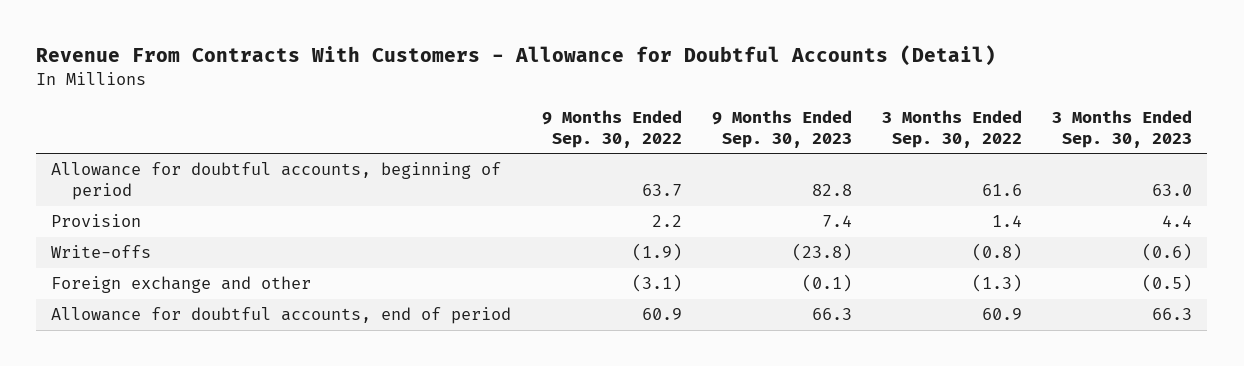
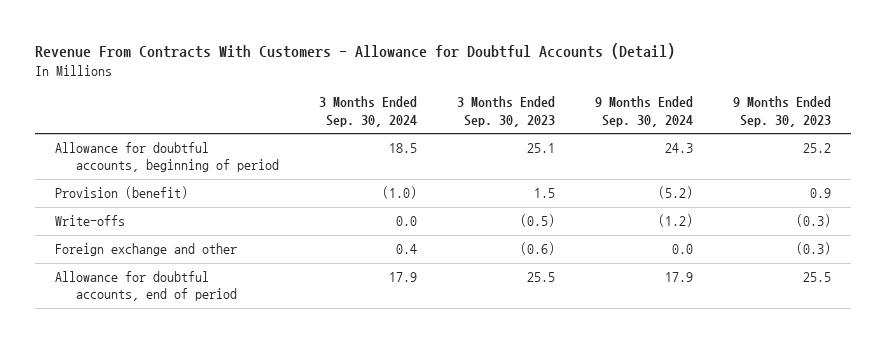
- | 9 Months Ended Sep. 30, 2022 | 9 Months Ended Sep. 30, 2023 | 3 Months Ended Sep. 30, 2022 | 3 Months Ended Sep. 30, 2023
+ | 3 Months Ended Sep. 30, 2024 | 3 Months Ended Sep. 30, 2023 | 9 Months Ended Sep. 30, 2024 | 9 Months Ended Sep. 30, 2023
- Allowance for doubtful accounts, beginning of period | 63.7 | 82.8 | 61.6 | 63.0
- Provision | 2.2 | 7.4 | 1.4 | 4.4
- Write-offs | (1.9) | (23.8) | (0.8) | (0.6)
- Foreign exchange and other | (3.1) | (0.1) | (1.3) | (0.5)
- Allowance for doubtful accounts, end of period | 60.9 | 66.3 | 60.9 | 66.3
+ Allowance for doubtful accounts, beginning of period | 18.5 | 25.1 | 24.3 | 25.2
+ Provision (benefit) | (1.0) | 1.5 | (5.2) | 0.9
+ Write-offs | 0.0 | (0.5) | (1.2) | (0.3)
+ Foreign exchange and other | 0.4 | (0.6) | 0.0 | (0.3)
+ Allowance for doubtful accounts, end of period | 17.9 | 25.5 | 17.9 | 25.5

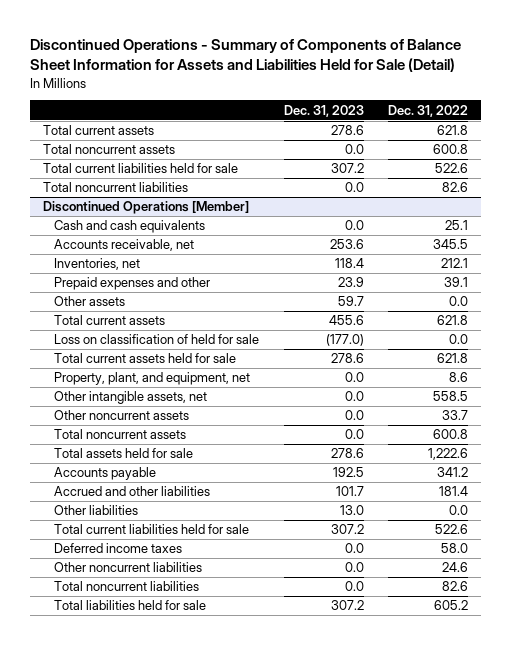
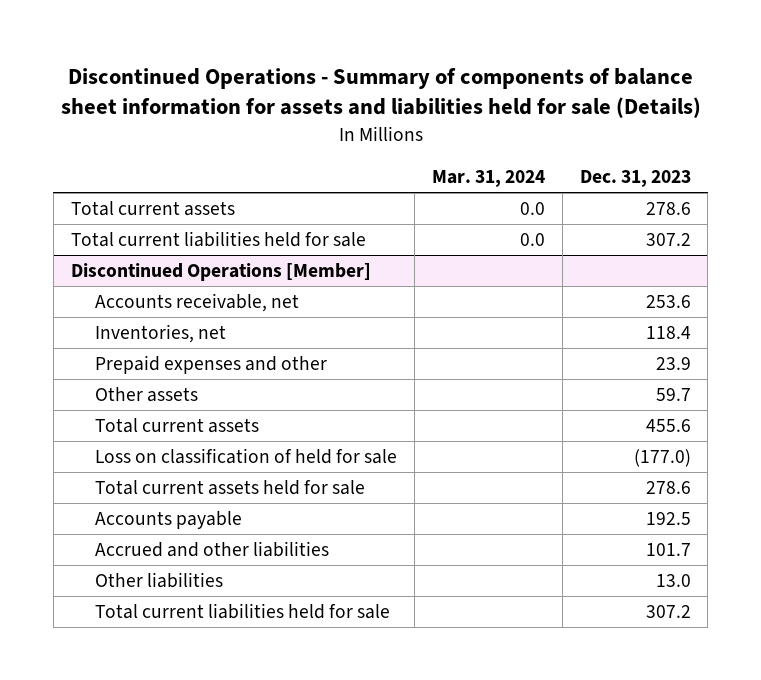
- Discontinued Operations - Summary of Components of Balance Sheet Information for Assets and Liabilities Held for Sale (Detail)
+ Discontinued Operations - Summary of components of balance sheet information for assets and liabilities held for sale (Details)
- | Dec. 31, 2023 | Dec. 31, 2022
+ | Mar. 31, 2024 | Dec. 31, 2023
- Total noncurrent assets | 0.0 | 600.8
- Total noncurrent liabilities | 0.0 | 82.6
@ Discontinued Operations [Member]
- Cash and cash equivalents | 0.0 | 25.1
- Property, plant, and equipment, net | 0.0 | 8.6
- Other intangible assets, net | 0.0 | 558.5
- Other noncurrent assets | 0.0 | 33.7
- Total noncurrent assets | 0.0 | 600.8
- Total assets held for sale | 278.6 | 1,222.6
- Deferred income taxes | 0.0 | 58.0
- Other noncurrent liabilities | 0.0 | 24.6
- Total noncurrent liabilities | 0.0 | 82.6
- Total liabilities held for sale | 307.2 | 605.2

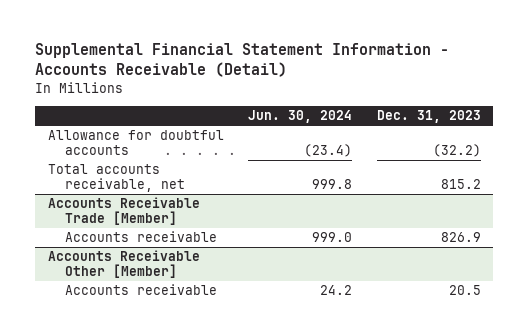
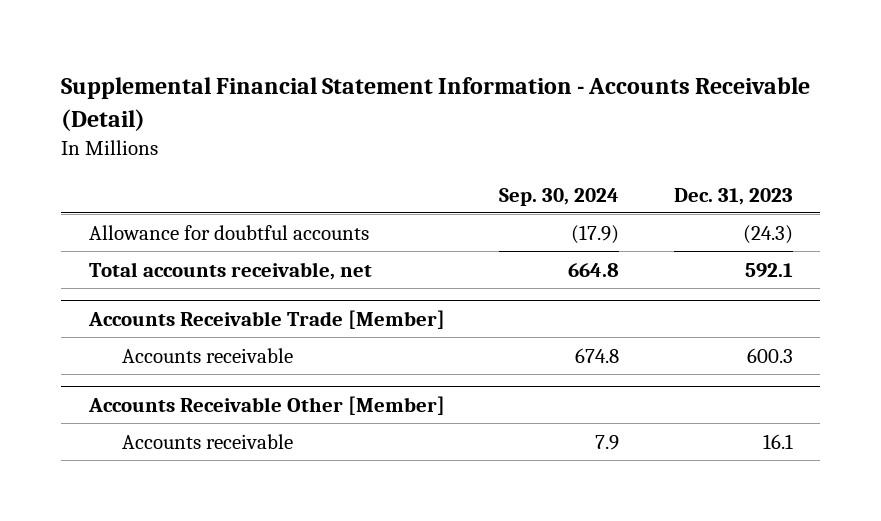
- | Jun. 30, 2024 | Dec. 31, 2023
+ | Sep. 30, 2024 | Dec. 31, 2023
- Allowance for doubtful accounts | (23.4) | (32.2)
- Total accounts receivable, net | 999.8 | 815.2
+ Allowance for doubtful accounts | (17.9) | (24.3)
+ Total accounts receivable, net | 664.8 | 592.1
@ Accounts Receivable Trade [Member]
- Accounts receivable | 999.0 | 826.9
+ Accounts receivable | 674.8 | 600.3
@ Accounts Receivable Other [Member]
- Accounts receivable | 24.2 | 20.5
+ Accounts receivable | 7.9 | 16.1

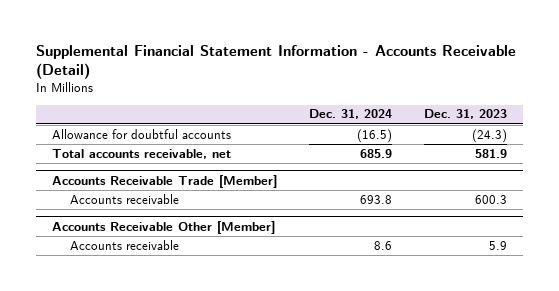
- | Sep. 30, 2024 | Dec. 31, 2023
+ | Dec. 31, 2024 | Dec. 31, 2023
- Total accounts receivable, net | 664.8 | 592.1
+ Total accounts receivable, net | 685.9 | 581.9
@ Accounts Receivable Other [Member]
- Accounts receivable | 7.9 | 16.1
+ Accounts receivable | 8.6 | 5.9

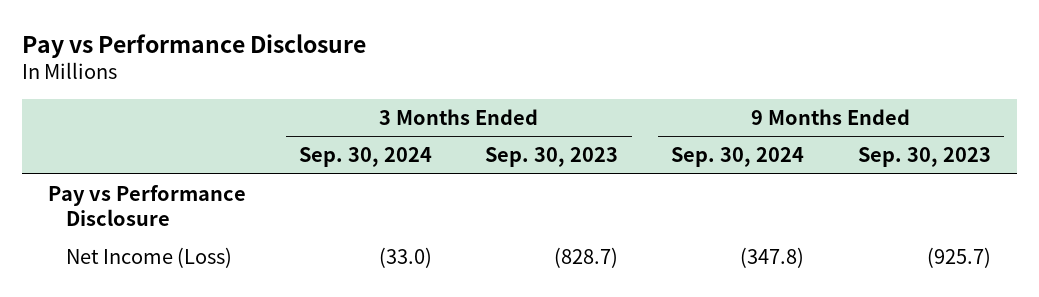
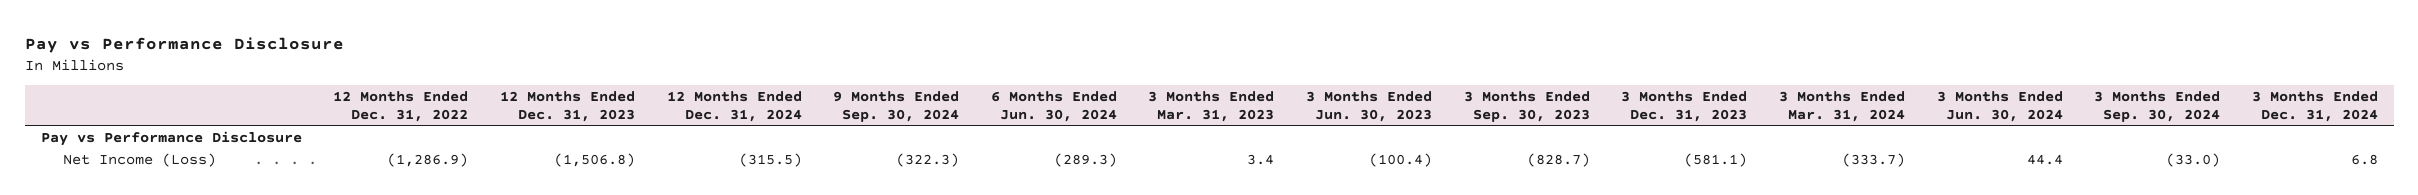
- | 3 Months Ended Sep. 30, 2024 | 3 Months Ended Sep. 30, 2023 | 9 Months Ended Sep. 30, 2024 | 9 Months Ended Sep. 30, 2023
+ | 12 Months Ended Dec. 31, 2022 | 12 Months Ended Dec. 31, 2023 | 12 Months Ended Dec. 31, 2024 | 9 Months Ended Sep. 30, 2024 | 6 Months Ended Jun. 30, 2024 | 3 Months Ended Mar. 31, 2023 | 3 Months Ended Jun. 30, 2023 | 3 Months Ended Sep. 30, 2023 | 3 Months Ended Dec. 31, 2023 | 3 Months Ended Mar. 31, 2024 | 3 Months Ended Jun. 30, 2024 | 3 Months Ended Sep. 30, 2024 | 3 Months Ended Dec. 31, 2024
- Net Income (Loss) | (33.0) | (828.7) | (347.8) | (925.7)
+ Net Income (Loss) | (1,286.9) | (1,506.8) | (315.5) | (322.3) | (289.3) | 3.4 | (100.4) | (828.7) | (581.1) | (333.7) | 44.4 | (33.0) | 6.8

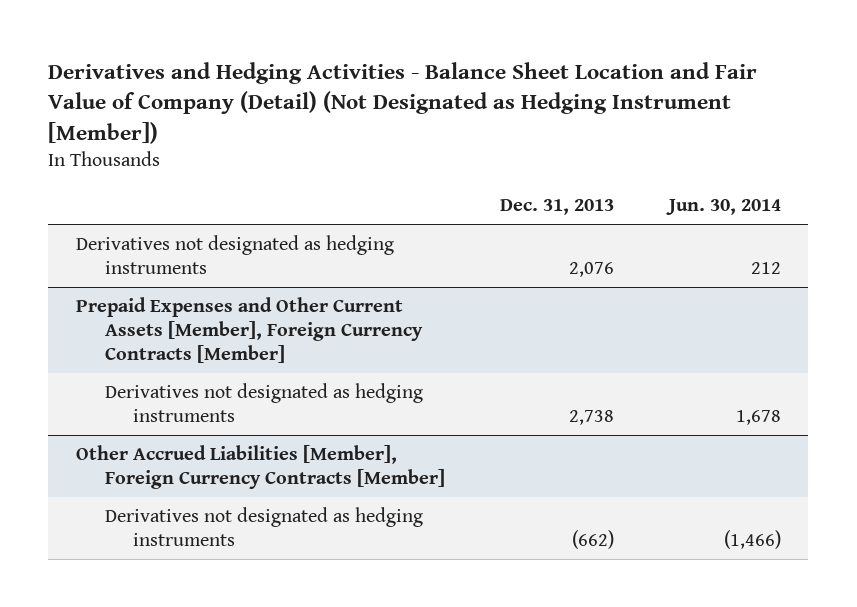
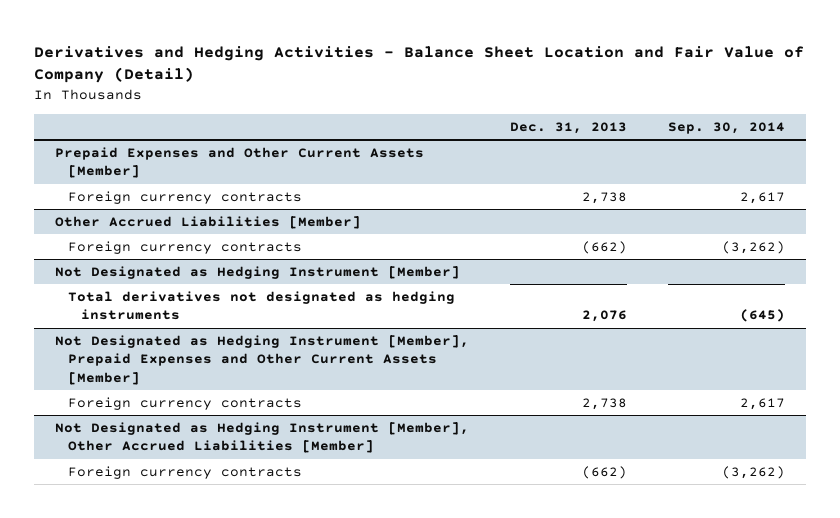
- Derivatives and Hedging Activities - Balance Sheet Location and Fair Value of Company (Detail) (Not Designated as Hedging Instrument [Member])
+ Derivatives and Hedging Activities - Balance Sheet Location and Fair Value of Company (Detail)
- | Dec. 31, 2013 | Jun. 30, 2014
+ | Dec. 31, 2013 | Sep. 30, 2014
- Derivatives not designated as hedging instruments | 2,076 | 212
- Prepaid Expenses and Other Current Assets [Member], Foreign Currency Contracts [Member]
- Derivatives not designated as hedging instruments | 2,738 | 1,678
- Other Accrued Liabilities [Member], Foreign Currency Contracts [Member]
- Derivatives not designated as hedging instruments | (662) | (1,466)
+ Prepaid Expenses and Other Current Assets [Member]
+ Foreign currency contracts | 2,738 | 2,617
+ Other Accrued Liabilities [Member]
+ Foreign currency contracts | (662) | (3,262)
+ Not Designated as Hedging Instrument [Member]
+ Total derivatives not designated as hedging instruments | 2,076 | (645)
+ Not Designated as Hedging Instrument [Member], Prepaid Expenses and Other Current Assets [Member]
+ Foreign currency contracts | 2,738 | 2,617
+ Not Designated as Hedging Instrument [Member], Other Accrued Liabilities [Member]
+ Foreign currency contracts | (662) | (3,262)

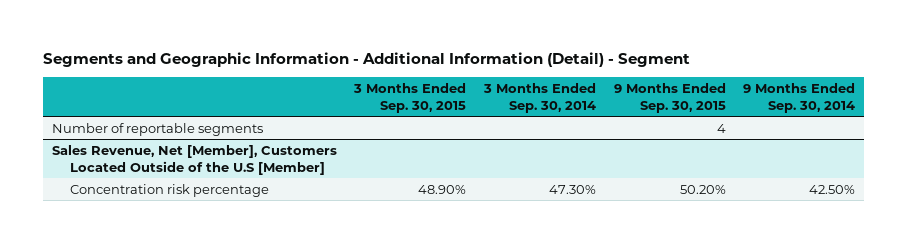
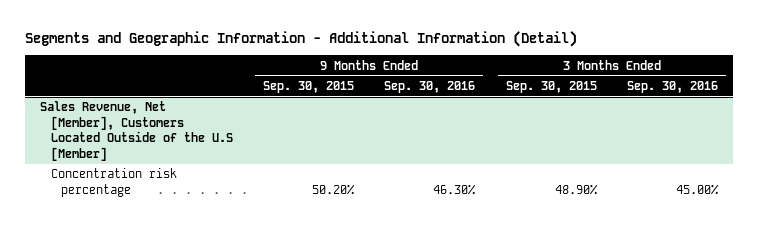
- Segments and Geographic Information - Additional Information (Detail) - Segment
+ Segments and Geographic Information - Additional Information (Detail)
- | 3 Months Ended Sep. 30, 2015 | 3 Months Ended Sep. 30, 2014 | 9 Months Ended Sep. 30, 2015 | 9 Months Ended Sep. 30, 2014
+ | 9 Months Ended Sep. 30, 2015 | 9 Months Ended Sep. 30, 2016 | 3 Months Ended Sep. 30, 2015 | 3 Months Ended Sep. 30, 2016
- Number of reportable segments | | | 4 |

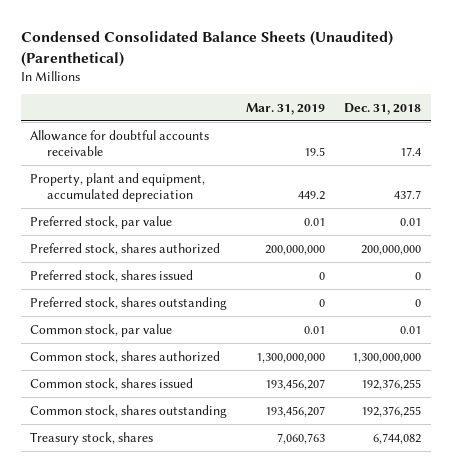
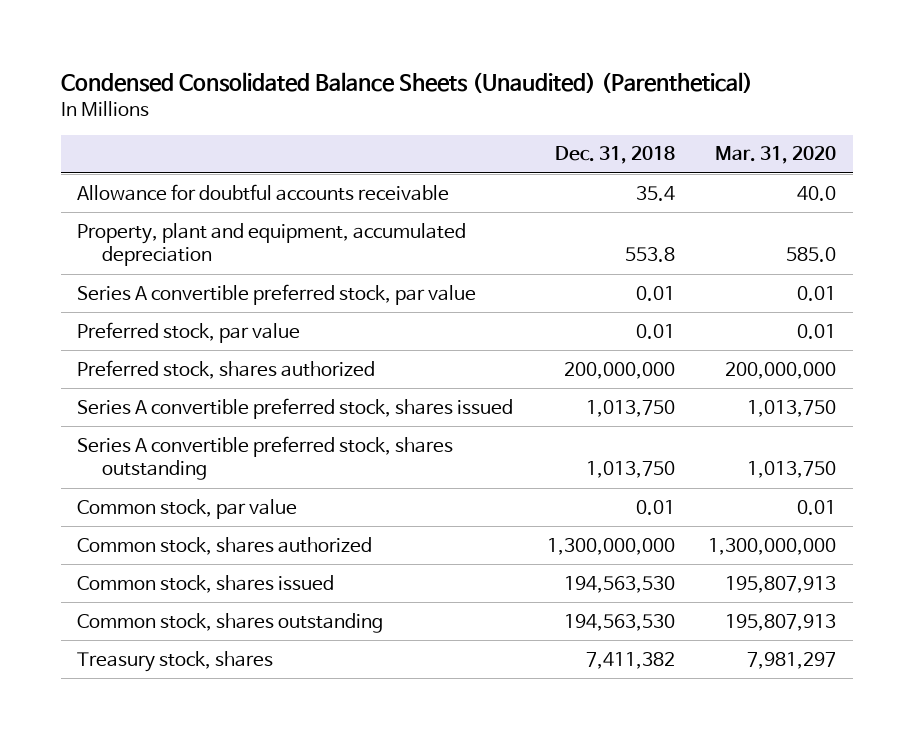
- | Mar. 31, 2019 | Dec. 31, 2018
+ | Dec. 31, 2018 | Mar. 31, 2020
- Allowance for doubtful accounts receivable | 19.5 | 17.4
- Property, plant and equipment, accumulated depreciation | 449.2 | 437.7
+ Allowance for doubtful accounts receivable | 35.4 | 40.0
+ Property, plant and equipment, accumulated depreciation | 553.8 | 585.0
+ Series A convertible preferred stock, par value | 0.01 | 0.01
- Preferred stock, shares issued | 0 | 0
- Preferred stock, shares outstanding | 0 | 0
+ Series A convertible preferred stock, shares issued | 1,013,750 | 1,013,750
+ Series A convertible preferred stock, shares outstanding | 1,013,750 | 1,013,750
- Common stock, shares issued | 193,456,207 | 192,376,255
- Common stock, shares outstanding | 193,456,207 | 192,376,255
- Treasury stock, shares | 7,060,763 | 6,744,082
+ Common stock, shares issued | 194,563,530 | 195,807,913
+ Common stock, shares outstanding | 194,563,530 | 195,807,913
+ Treasury stock, shares | 7,411,382 | 7,981,297

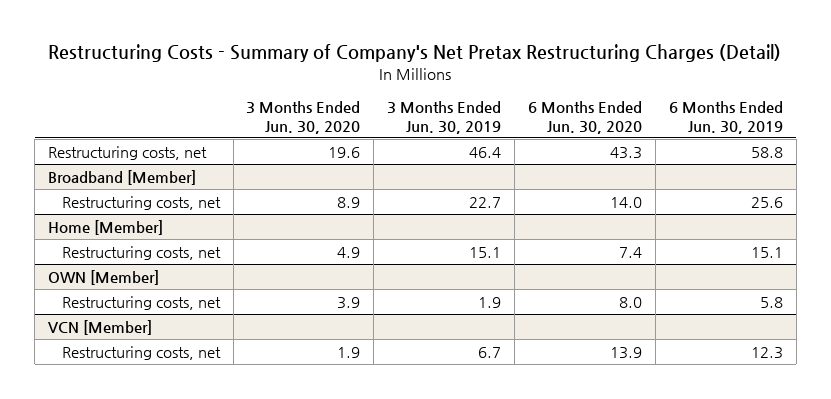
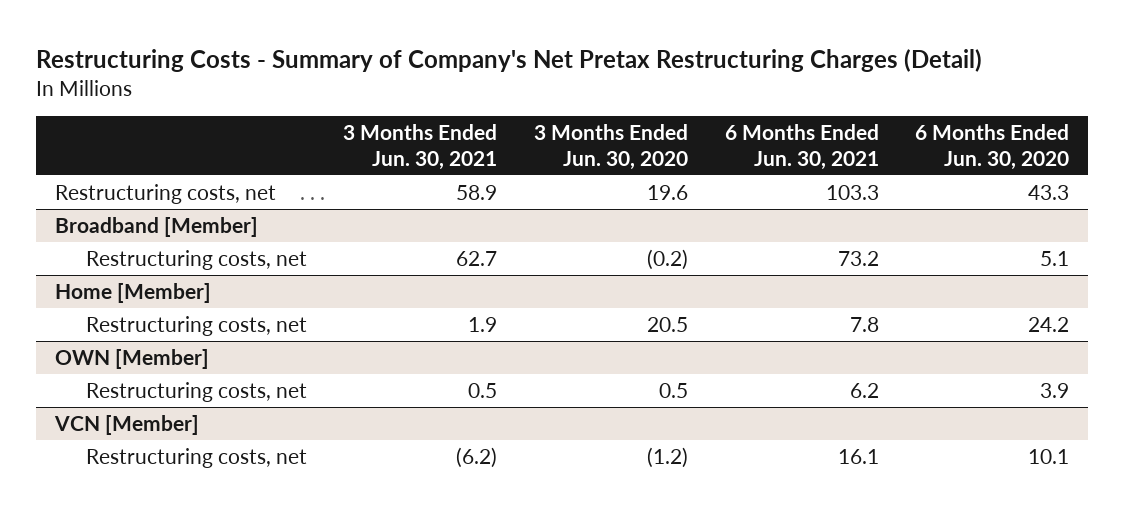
- | 3 Months Ended Jun. 30, 2020 | 3 Months Ended Jun. 30, 2019 | 6 Months Ended Jun. 30, 2020 | 6 Months Ended Jun. 30, 2019
+ | 3 Months Ended Jun. 30, 2021 | 3 Months Ended Jun. 30, 2020 | 6 Months Ended Jun. 30, 2021 | 6 Months Ended Jun. 30, 2020
@ Broadband [Member]
- Restructuring costs, net | 8.9 | 22.7 | 14.0 | 25.6
+ Restructuring costs, net | 62.7 | (0.2) | 73.2 | 5.1
@ Home [Member]
- Restructuring costs, net | 4.9 | 15.1 | 7.4 | 15.1
+ Restructuring costs, net | 1.9 | 20.5 | 7.8 | 24.2
@ OWN [Member]
- Restructuring costs, net | 3.9 | 1.9 | 8.0 | 5.8
+ Restructuring costs, net | 0.5 | 0.5 | 6.2 | 3.9
@ VCN [Member]
- Restructuring costs, net | 1.9 | 6.7 | 13.9 | 12.3
+ Restructuring costs, net | (6.2) | (1.2) | 16.1 | 10.1

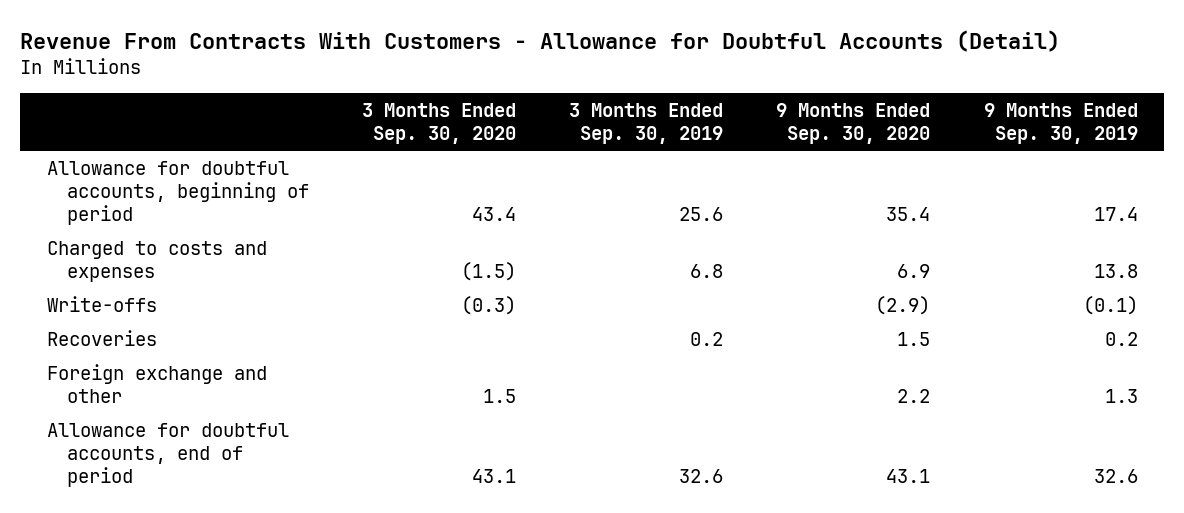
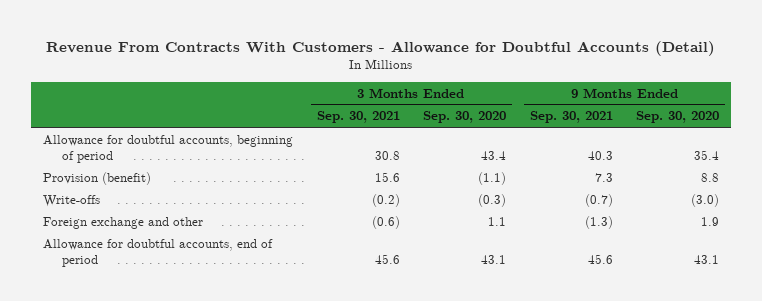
- | 3 Months Ended Sep. 30, 2020 | 3 Months Ended Sep. 30, 2019 | 9 Months Ended Sep. 30, 2020 | 9 Months Ended Sep. 30, 2019
+ | 3 Months Ended Sep. 30, 2021 | 3 Months Ended Sep. 30, 2020 | 9 Months Ended Sep. 30, 2021 | 9 Months Ended Sep. 30, 2020
- Charged to costs and expenses | (1.5) | 6.8 | 6.9 | 13.8
- Write-offs | (0.3) | | (2.9) | (0.1)
- Recoveries | | 0.2 | 1.5 | 0.2
- Foreign exchange and other | 1.5 | | 2.2 | 1.3
+ Provision (benefit) | 15.6 | (1.1) | 7.3 | 8.8
+ Write-offs | (0.2) | (0.3) | (0.7) | (3.0)
+ Foreign exchange and other | (0.6) | 1.1 | (1.3) | 1.9

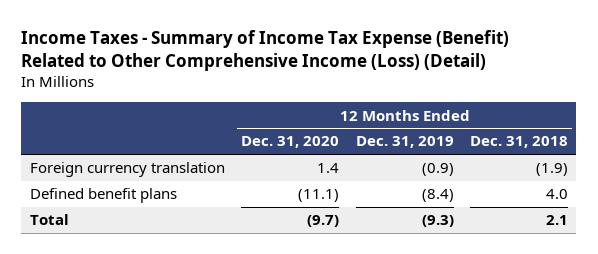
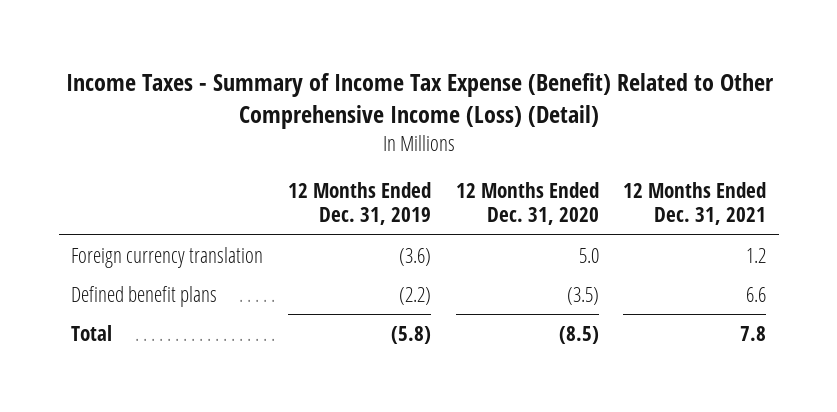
- | 12 Months Ended Dec. 31, 2020 | 12 Months Ended Dec. 31, 2019 | 12 Months Ended Dec. 31, 2018
+ | 12 Months Ended Dec. 31, 2019 | 12 Months Ended Dec. 31, 2020 | 12 Months Ended Dec. 31, 2021
- Foreign currency translation | 1.4 | (0.9) | (1.9)
- Defined benefit plans | (11.1) | (8.4) | 4.0
- Total | (9.7) | (9.3) | 2.1
+ Foreign currency translation | (3.6) | 5.0 | 1.2
+ Defined benefit plans | (2.2) | (3.5) | 6.6
+ Total | (5.8) | (8.5) | 7.8

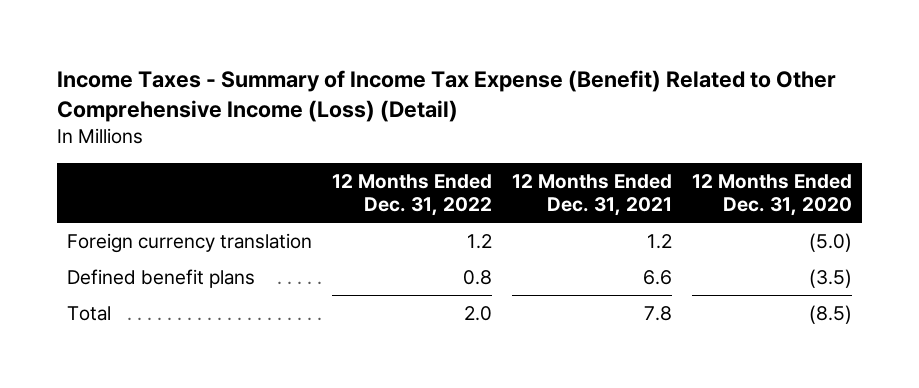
- | 12 Months Ended Dec. 31, 2019 | 12 Months Ended Dec. 31, 2020 | 12 Months Ended Dec. 31, 2021
+ | 12 Months Ended Dec. 31, 2022 | 12 Months Ended Dec. 31, 2021 | 12 Months Ended Dec. 31, 2020
- Foreign currency translation | (3.6) | 5.0 | 1.2
+ Foreign currency translation | 1.2 | 1.2 | (5.0)

